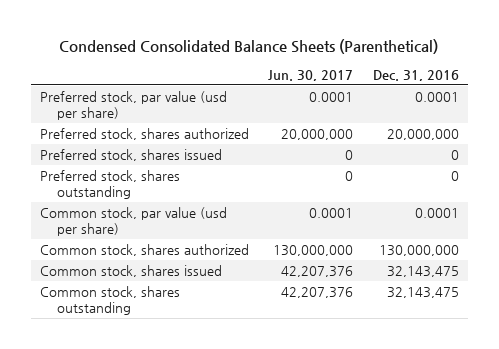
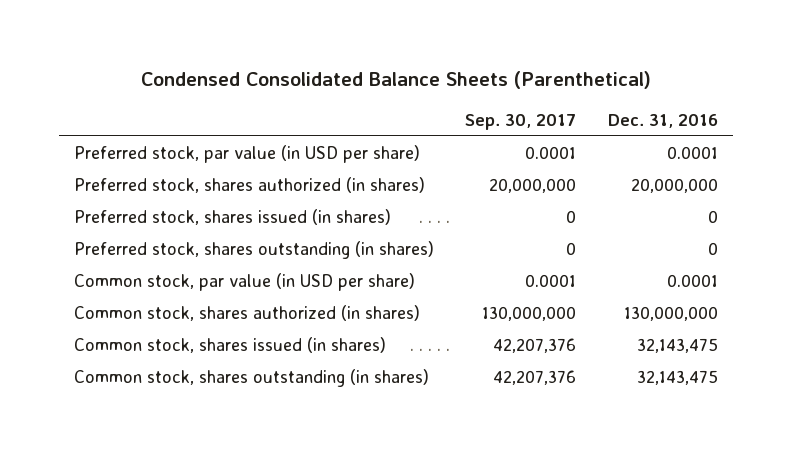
- | Jun. 30, 2017 | Dec. 31, 2016
+ | Sep. 30, 2017 | Dec. 31, 2016
- Preferred stock, par value (usd per share) | 0.0001 | 0.0001
- Preferred stock, shares authorized | 20,000,000 | 20,000,000
- Preferred stock, shares issued | 0 | 0
- Preferred stock, shares outstanding | 0 | 0
- Common stock, par value (usd per share) | 0.0001 | 0.0001
- Common stock, shares authorized | 130,000,000 | 130,000,000
- Common stock, shares issued | 42,207,376 | 32,143,475
- Common stock, shares outstanding | 42,207,376 | 32,143,475
+ Preferred stock, par value (in USD per share) | 0.0001 | 0.0001
+ Preferred stock, shares authorized (in shares) | 20,000,000 | 20,000,000
+ Preferred stock, shares issued (in shares) | 0 | 0
+ Preferred stock, shares outstanding (in shares) | 0 | 0
+ Common stock, par value (in USD per share) | 0.0001 | 0.0001
+ Common stock, shares authorized (in shares) | 130,000,000 | 130,000,000
+ Common stock, shares issued (in shares) | 42,207,376 | 32,143,475
+ Common stock, shares outstanding (in shares) | 42,207,376 | 32,143,475

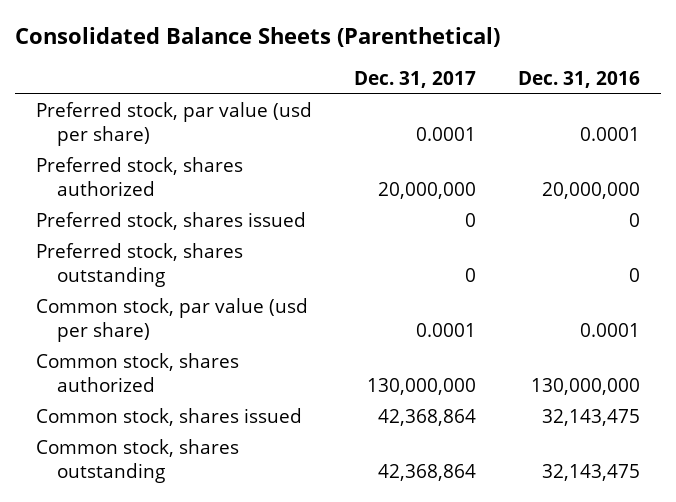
- Condensed Consolidated Balance Sheets (Parenthetical)
+ Consolidated Balance Sheets (Parenthetical)
- | Sep. 30, 2017 | Dec. 31, 2016
+ | Dec. 31, 2017 | Dec. 31, 2016
- Preferred stock, par value (in USD per share) | 0.0001 | 0.0001
- Preferred stock, shares authorized (in shares) | 20,000,000 | 20,000,000
- Preferred stock, shares issued (in shares) | 0 | 0
- Preferred stock, shares outstanding (in shares) | 0 | 0
- Common stock, par value (in USD per share) | 0.0001 | 0.0001
- Common stock, shares authorized (in shares) | 130,000,000 | 130,000,000
- Common stock, shares issued (in shares) | 42,207,376 | 32,143,475
- Common stock, shares outstanding (in shares) | 42,207,376 | 32,143,475
+ Preferred stock, par value (usd per share) | 0.0001 | 0.0001
+ Preferred stock, shares authorized | 20,000,000 | 20,000,000
+ Preferred stock, shares issued | 0 | 0
+ Preferred stock, shares outstanding | 0 | 0
+ Common stock, par value (usd per share) | 0.0001 | 0.0001
+ Common stock, shares authorized | 130,000,000 | 130,000,000
+ Common stock, shares issued | 42,368,864 | 32,143,475
+ Common stock, shares outstanding | 42,368,864 | 32,143,475

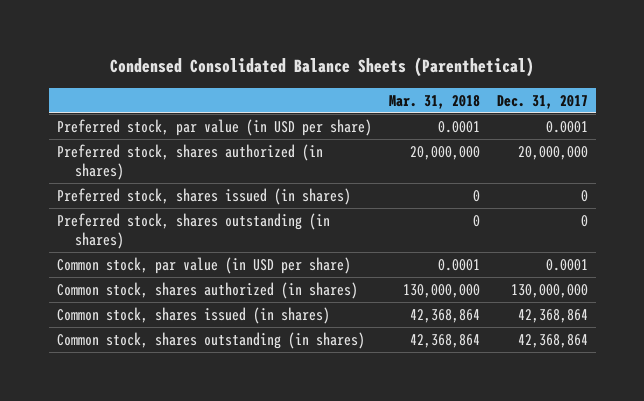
- Consolidated Balance Sheets (Parenthetical)
+ Condensed Consolidated Balance Sheets (Parenthetical)
- | Dec. 31, 2017 | Dec. 31, 2016
+ | Mar. 31, 2018 | Dec. 31, 2017
- Preferred stock, par value (usd per share) | 0.0001 | 0.0001
- Preferred stock, shares authorized | 20,000,000 | 20,000,000
- Preferred stock, shares issued | 0 | 0
- Preferred stock, shares outstanding | 0 | 0
- Common stock, par value (usd per share) | 0.0001 | 0.0001
- Common stock, shares authorized | 130,000,000 | 130,000,000
- Common stock, shares issued | 42,368,864 | 32,143,475
- Common stock, shares outstanding | 42,368,864 | 32,143,475
+ Preferred stock, par value (in USD per share) | 0.0001 | 0.0001
+ Preferred stock, shares authorized (in shares) | 20,000,000 | 20,000,000
+ Preferred stock, shares issued (in shares) | 0 | 0
+ Preferred stock, shares outstanding (in shares) | 0 | 0
+ Common stock, par value (in USD per share) | 0.0001 | 0.0001
+ Common stock, shares authorized (in shares) | 130,000,000 | 130,000,000
+ Common stock, shares issued (in shares) | 42,368,864 | 42,368,864
+ Common stock, shares outstanding (in shares) | 42,368,864 | 42,368,864

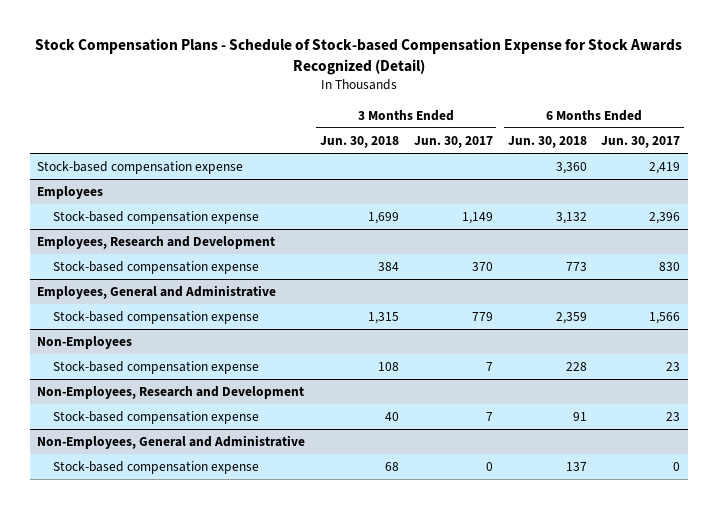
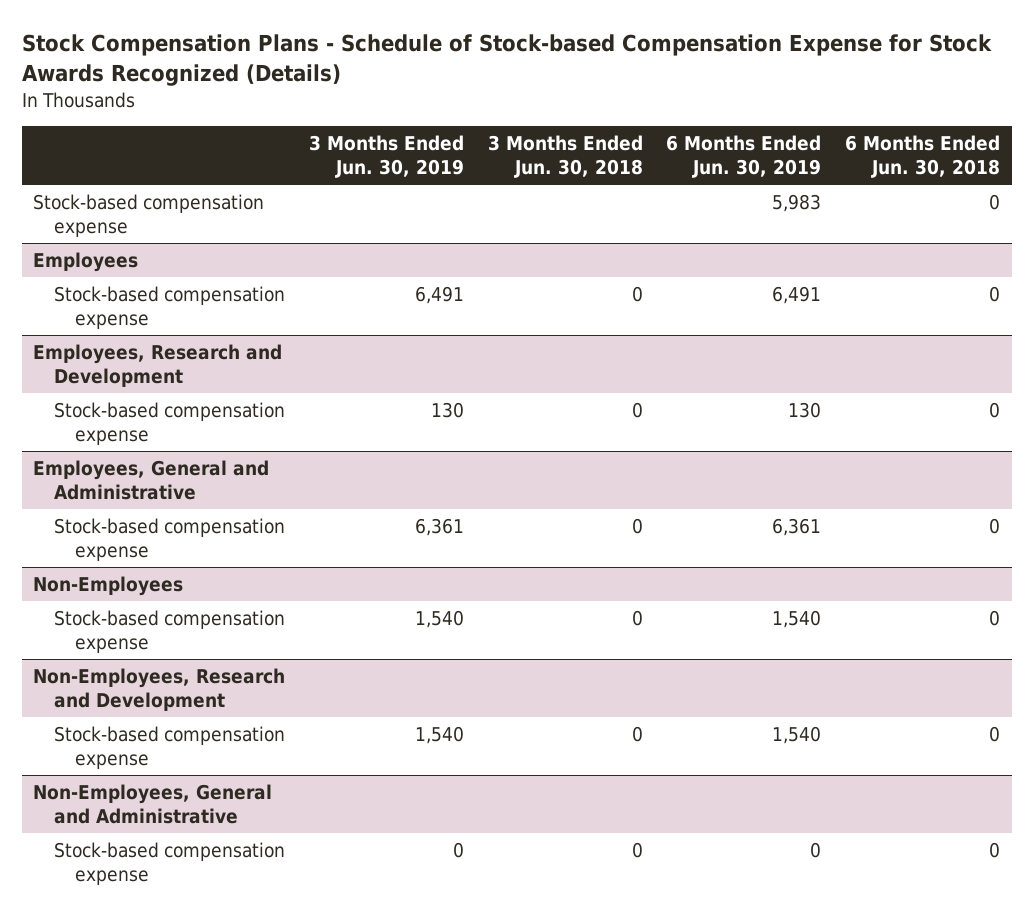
- Stock Compensation Plans - Schedule of Stock-based Compensation Expense for Stock Awards Recognized (Detail)
+ Stock Compensation Plans - Schedule of Stock-based Compensation Expense for Stock Awards Recognized (Details)
- | 3 Months Ended Jun. 30, 2018 | 3 Months Ended Jun. 30, 2017 | 6 Months Ended Jun. 30, 2018 | 6 Months Ended Jun. 30, 2017
+ | 3 Months Ended Jun. 30, 2019 | 3 Months Ended Jun. 30, 2018 | 6 Months Ended Jun. 30, 2019 | 6 Months Ended Jun. 30, 2018
- Stock-based compensation expense | | | 3,360 | 2,419
+ Stock-based compensation expense | | | 5,983 | 0
@ Employees
- Stock-based compensation expense | 1,699 | 1,149 | 3,132 | 2,396
+ Stock-based compensation expense | 6,491 | 0 | 6,491 | 0
@ Employees, Research and Development
- Stock-based compensation expense | 384 | 370 | 773 | 830
+ Stock-based compensation expense | 130 | 0 | 130 | 0
@ Employees, General and Administrative
- Stock-based compensation expense | 1,315 | 779 | 2,359 | 1,566
+ Stock-based compensation expense | 6,361 | 0 | 6,361 | 0
@ Non-Employees
- Stock-based compensation expense | 108 | 7 | 228 | 23
+ Stock-based compensation expense | 1,540 | 0 | 1,540 | 0
@ Non-Employees, Research and Development
- Stock-based compensation expense | 40 | 7 | 91 | 23
+ Stock-based compensation expense | 1,540 | 0 | 1,540 | 0
@ Non-Employees, General and Administrative
- Stock-based compensation expense | 68 | 0 | 137 | 0
+ Stock-based compensation expense | 0 | 0 | 0 | 0

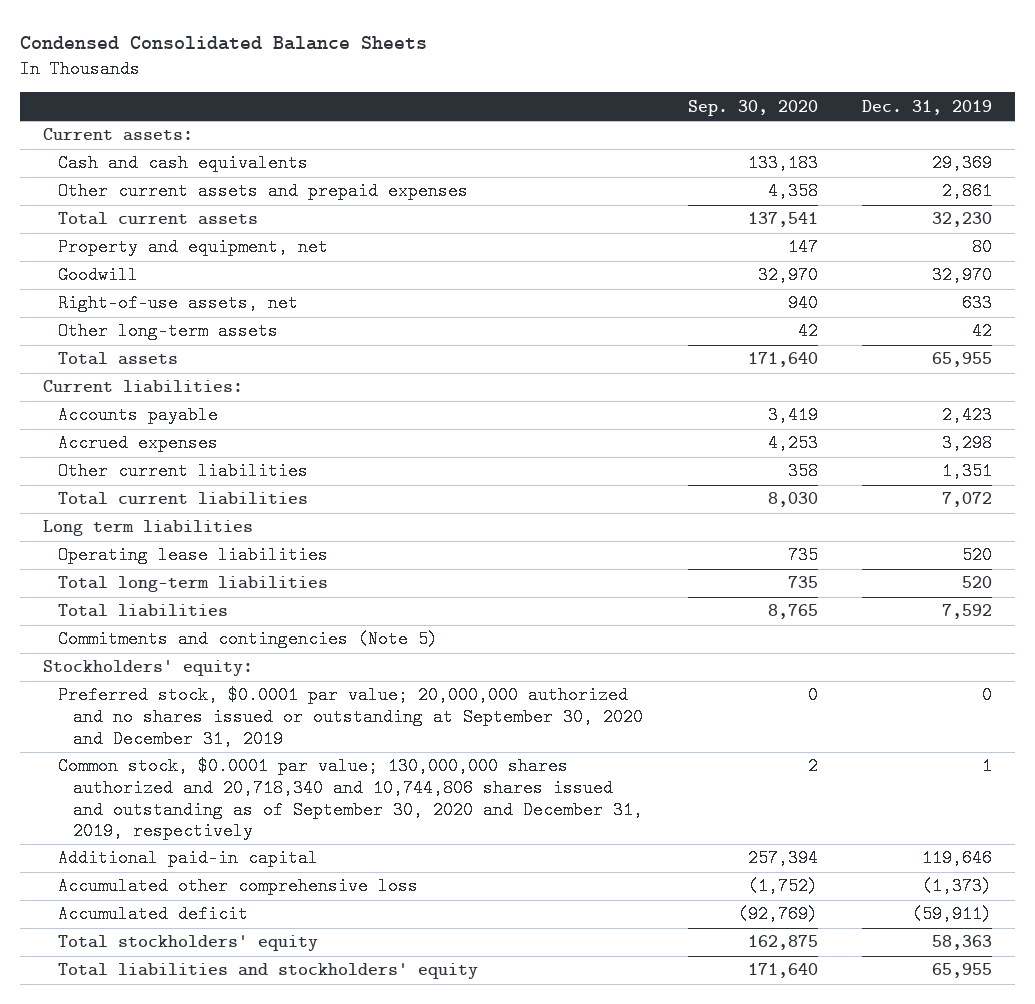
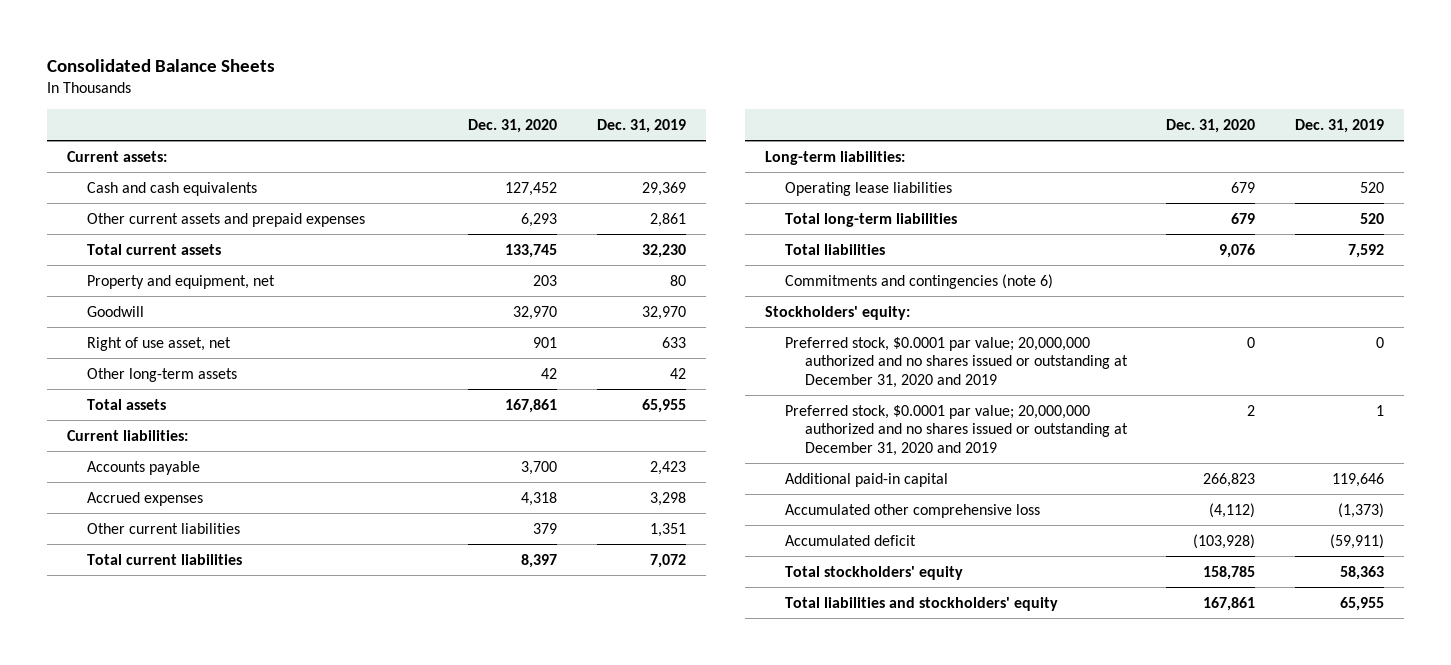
- Condensed Consolidated Balance Sheets
+ Consolidated Balance Sheets
- | Sep. 30, 2020 | Dec. 31, 2019
+ | Dec. 31, 2020 | Dec. 31, 2019
- Right-of-use assets, net | 940 | 633
+ Right of use asset, net | 901 | 633
- Long term liabilities
+ Long-term liabilities:
- Commitments and contingencies (Note 5)
+ Commitments and contingencies (note 6)
- Preferred stock, $0.0001 par value; 20,000,000 authorized and no shares issued or outstanding at September 30, 2020 and December 31, 2019 | 0 | 0
- Common stock, $0.0001 par value; 130,000,000 shares authorized and 20,718,340 and 10,744,806 shares issued and outstanding as of September 30, 2020 and December 31, 2019, respectively | 2 | 1
+ Preferred stock, $0.0001 par value; 20,000,000 authorized and no shares issued or outstanding at December 31, 2020 and 2019 | 0 | 0
+ Preferred stock, $0.0001 par value; 20,000,000 authorized and no shares issued or outstanding at December 31, 2020 and 2019 | 2 | 1

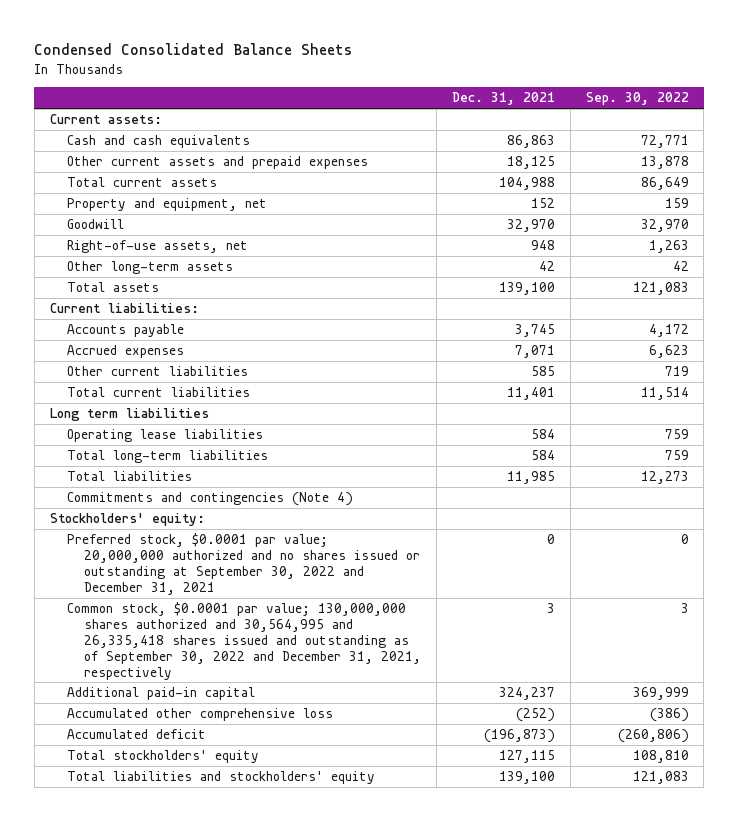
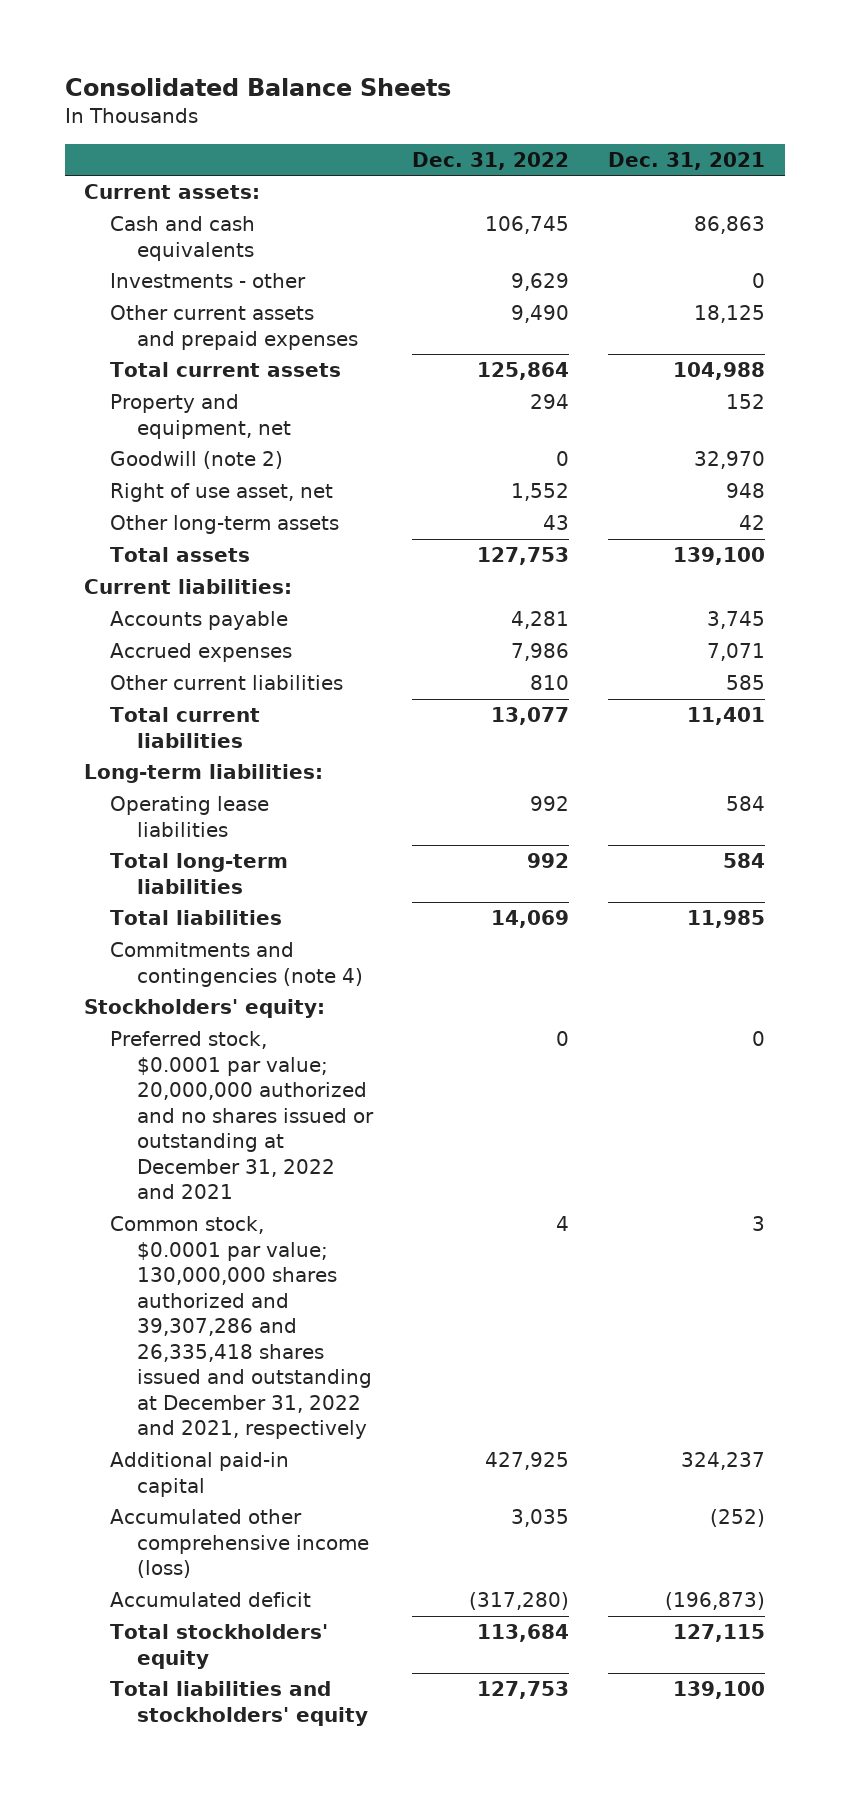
- Condensed Consolidated Balance Sheets
+ Consolidated Balance Sheets
- | Dec. 31, 2021 | Sep. 30, 2022
+ | Dec. 31, 2022 | Dec. 31, 2021
+ Investments - other | 9,629 | 0
- Goodwill | 32,970 | 32,970
- Right-of-use assets, net | 948 | 1,263
+ Goodwill (note 2) | 0 | 32,970
+ Right of use asset, net | 1,552 | 948
- Long term liabilities
+ Long-term liabilities:
- Commitments and contingencies (Note 4)
+ Commitments and contingencies (note 4)
- Preferred stock, $0.0001 par value; 20,000,000 authorized and no shares issued or outstanding at September 30, 2022 and December 31, 2021 | 0 | 0
- Common stock, $0.0001 par value; 130,000,000 shares authorized and 30,564,995 and 26,335,418 shares issued and outstanding as of September 30, 2022 and December 31, 2021, respectively | 3 | 3
+ Preferred stock, $0.0001 par value; 20,000,000 authorized and no shares issued or outstanding at December 31, 2022 and 2021 | 0 | 0
+ Common stock, $0.0001 par value; 130,000,000 shares authorized and 39,307,286 and 26,335,418 shares issued and outstanding at December 31, 2022 and 2021, respectively | 4 | 3
- Accumulated other comprehensive loss | (252) | (386)
+ Accumulated other comprehensive income (loss) | 3,035 | (252)

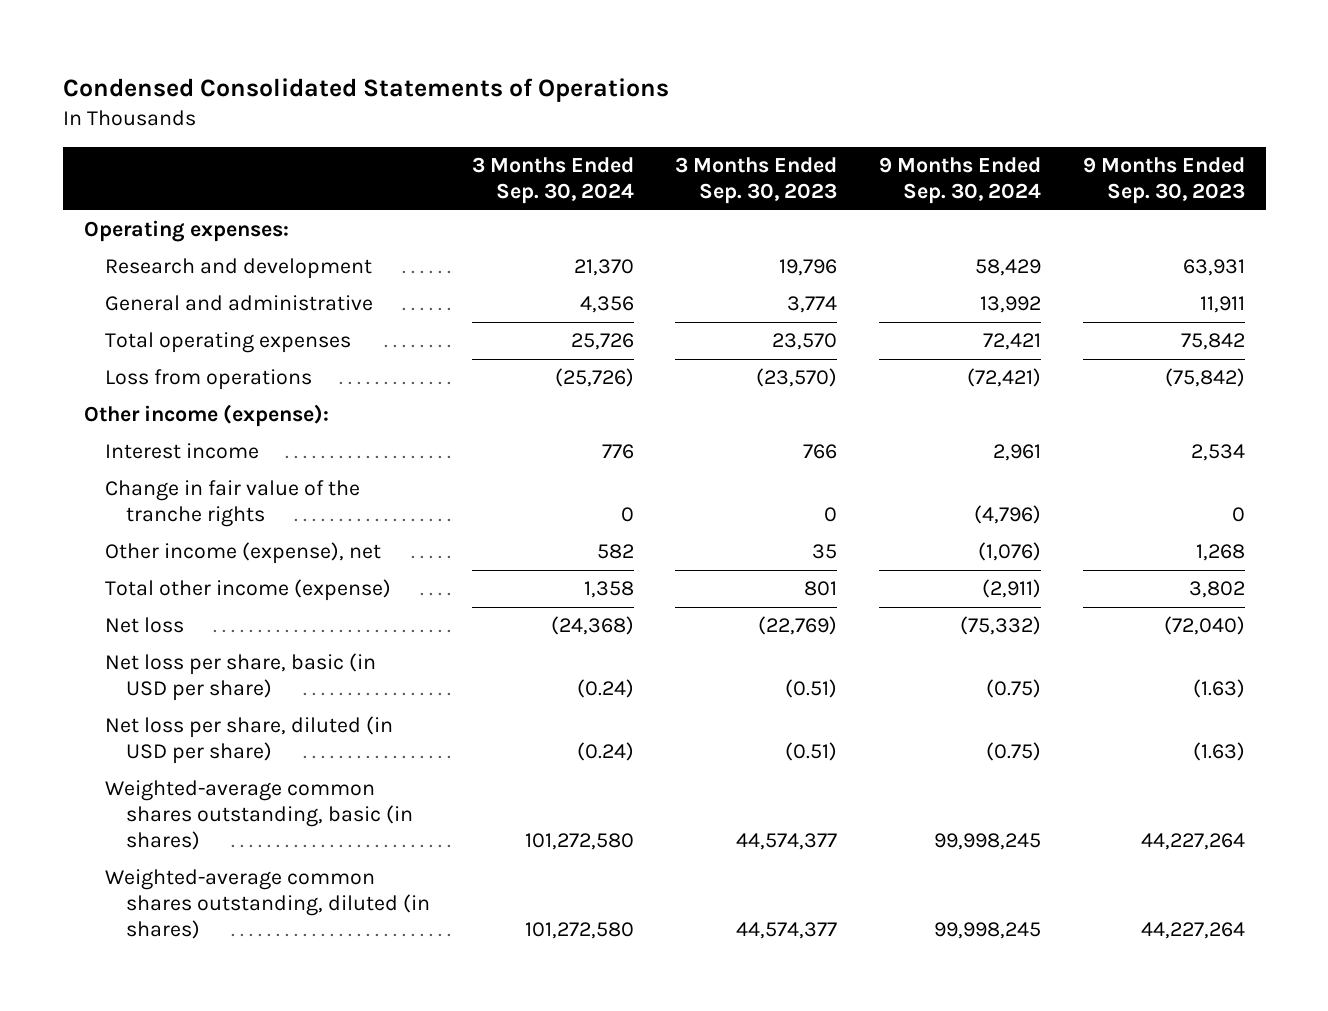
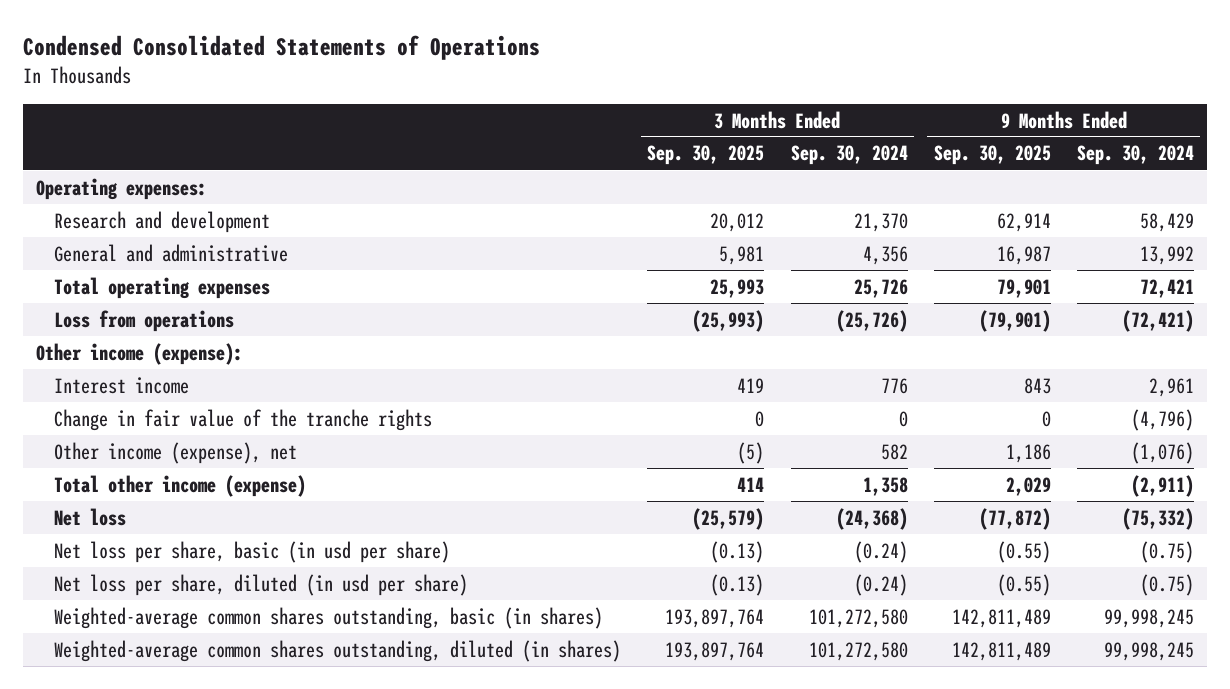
- | 3 Months Ended Sep. 30, 2024 | 3 Months Ended Sep. 30, 2023 | 9 Months Ended Sep. 30, 2024 | 9 Months Ended Sep. 30, 2023
+ | 3 Months Ended Sep. 30, 2025 | 3 Months Ended Sep. 30, 2024 | 9 Months Ended Sep. 30, 2025 | 9 Months Ended Sep. 30, 2024
- Net loss per share, basic (in USD per share) | (0.24) | (0.51) | (0.75) | (1.63)
- Net loss per share, diluted (in USD per share) | (0.24) | (0.51) | (0.75) | (1.63)
+ Net loss per share, basic (in usd per share) | (0.13) | (0.24) | (0.55) | (0.75)
+ Net loss per share, diluted (in usd per share) | (0.13) | (0.24) | (0.55) | (0.75)

